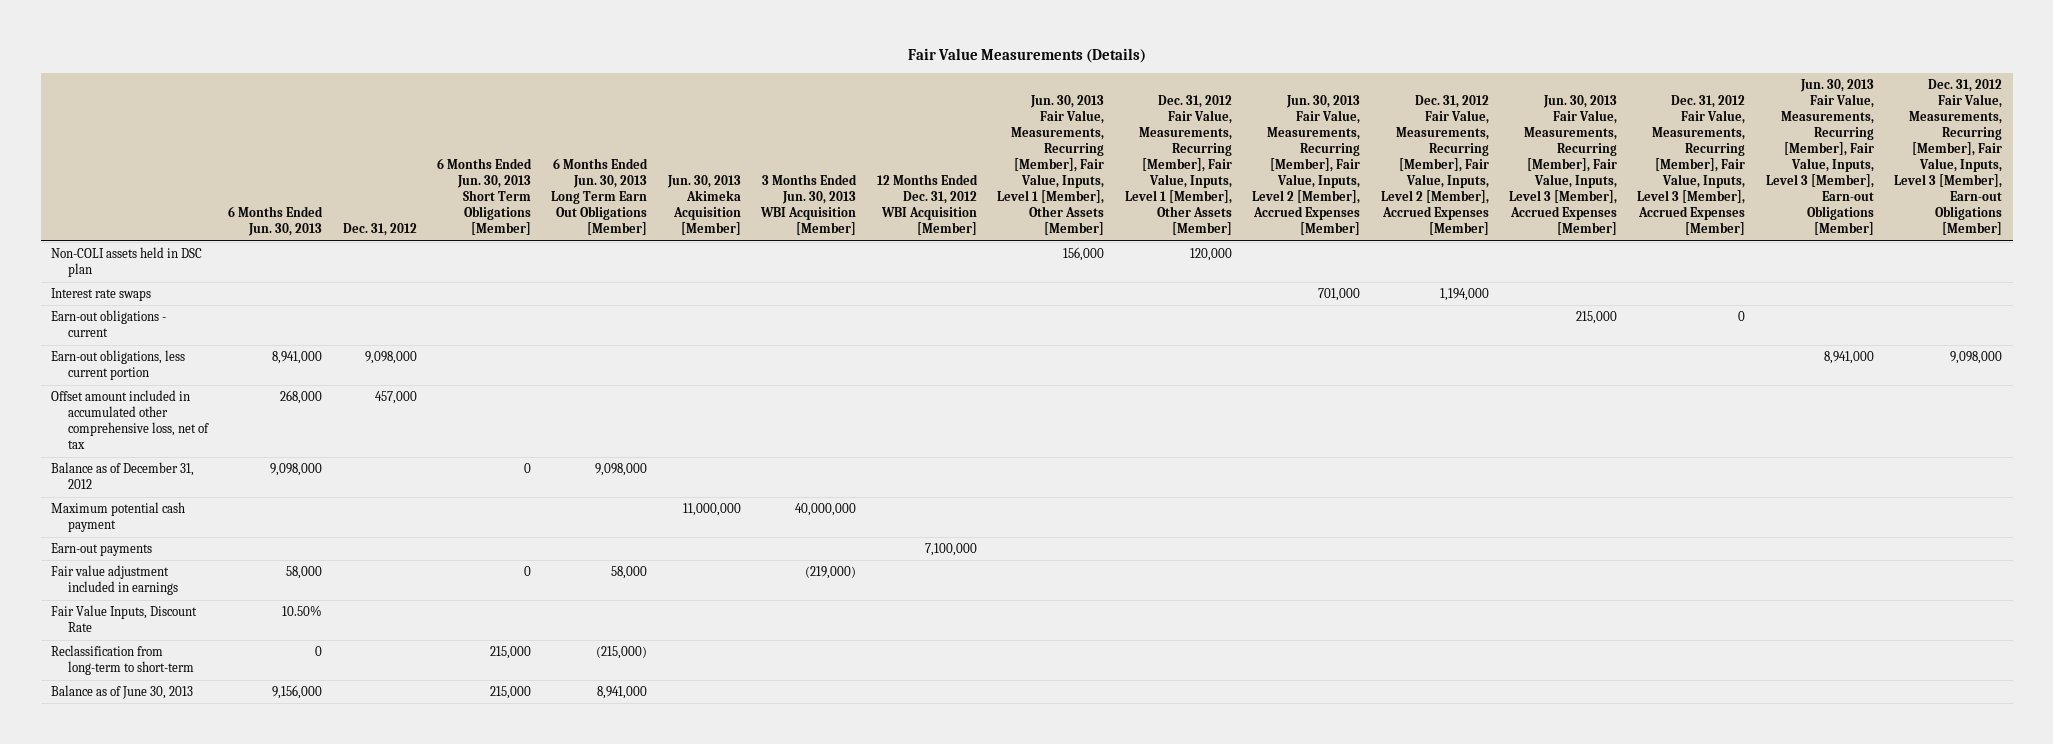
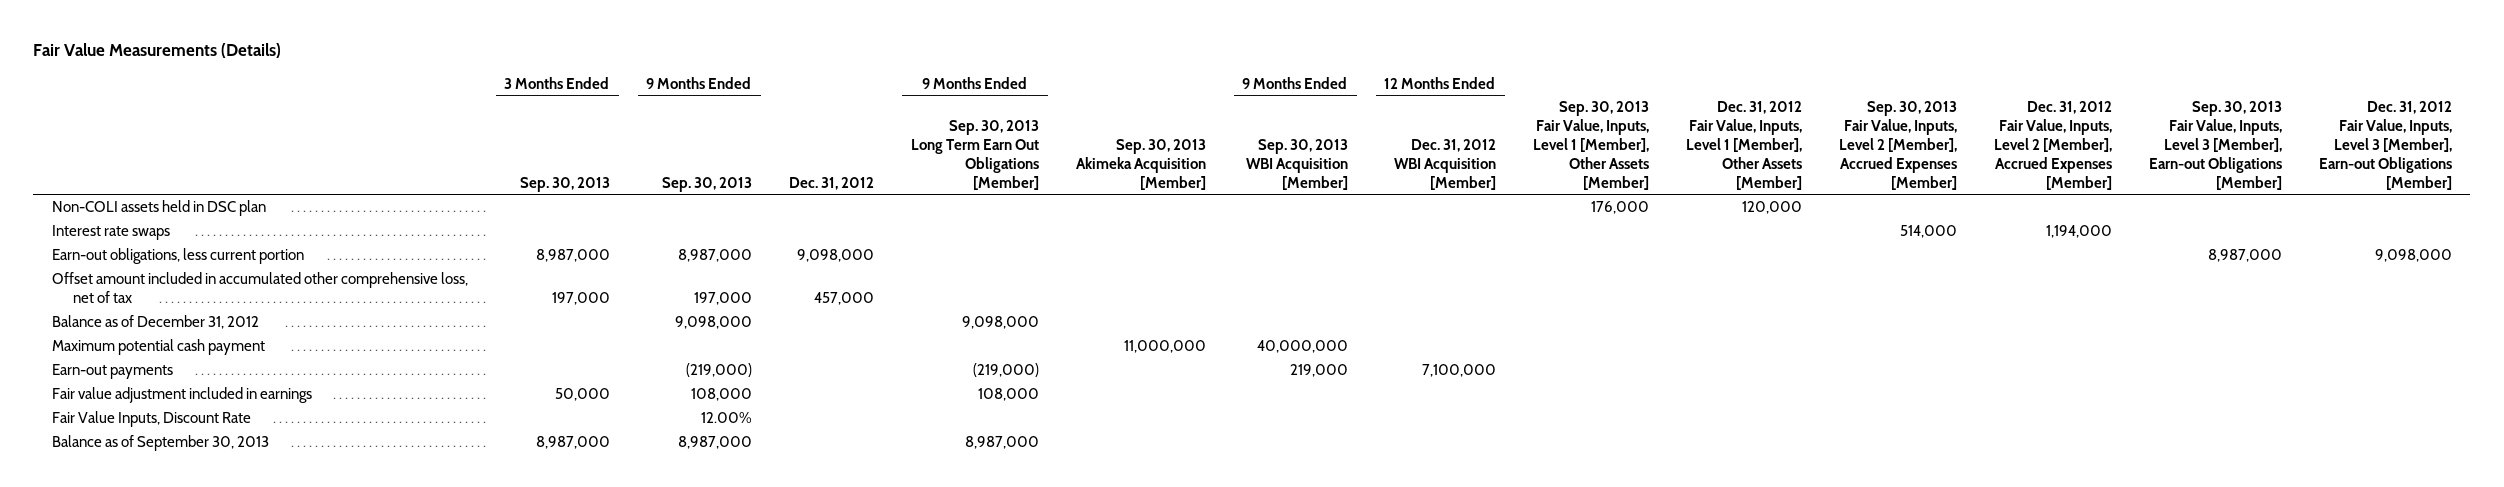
- | 6 Months Ended Jun. 30, 2013 | Dec. 31, 2012 | 6 Months Ended Jun. 30, 2013 Short Term Obligations [Member] | 6 Months Ended Jun. 30, 2013 Long Term Earn Out Obligations [Member] | Jun. 30, 2013 Akimeka Acquisition [Member] | 3 Months Ended Jun. 30, 2013 WBI Acquisition [Member] | 12 Months Ended Dec. 31, 2012 WBI Acquisition [Member] | Jun. 30, 2013 Fair Value, Measurements, Recurring [Member], Fair Value, Inputs, Level 1 [Member], Other Assets [Member] | Dec. 31, 2012 Fair Value, Measurements, Recurring [Member], Fair Value, Inputs, Level 1 [Member], Other Assets [Member] | Jun. 30, 2013 Fair Value, Measurements, Recurring [Member], Fair Value, Inputs, Level 2 [Member], Accrued Expenses [Member] | Dec. 31, 2012 Fair Value, Measurements, Recurring [Member], Fair Value, Inputs, Level 2 [Member], Accrued Expenses [Member] | Jun. 30, 2013 Fair Value, Measurements, Recurring [Member], Fair Value, Inputs, Level 3 [Member], Accrued Expenses [Member] | Dec. 31, 2012 Fair Value, Measurements, Recurring [Member], Fair Value, Inputs, Level 3 [Member], Accrued Expenses [Member] | Jun. 30, 2013 Fair Value, Measurements, Recurring [Member], Fair Value, Inputs, Level 3 [Member], Earn-out Obligations [Member] | Dec. 31, 2012 Fair Value, Measurements, Recurring [Member], Fair Value, Inputs, Level 3 [Member], Earn-out Obligations [Member]
+ | 3 Months Ended Sep. 30, 2013 | 9 Months Ended Sep. 30, 2013 | Dec. 31, 2012 | 9 Months Ended Sep. 30, 2013 Long Term Earn Out Obligations [Member] | Sep. 30, 2013 Akimeka Acquisition [Member] | 9 Months Ended Sep. 30, 2013 WBI Acquisition [Member] | 12 Months Ended Dec. 31, 2012 WBI Acquisition [Member] | Sep. 30, 2013 Fair Value, Inputs, Level 1 [Member], Other Assets [Member] | Dec. 31, 2012 Fair Value, Inputs, Level 1 [Member], Other Assets [Member] | Sep. 30, 2013 Fair Value, Inputs, Level 2 [Member], Accrued Expenses [Member] | Dec. 31, 2012 Fair Value, Inputs, Level 2 [Member], Accrued Expenses [Member] | Sep. 30, 2013 Fair Value, Inputs, Level 3 [Member], Earn-out Obligations [Member] | Dec. 31, 2012 Fair Value, Inputs, Level 3 [Member], Earn-out Obligations [Member]
- Earn-out obligations - current | | | | | | | | | | | | 215,000 | 0 | |
- Reclassification from long-term to short-term | 0 | | 215,000 | (215,000) | | | | | | | | | | |
- Balance as of June 30, 2013 | 9,156,000 | | 215,000 | 8,941,000 | | | | | | | | | | |
+ Balance as of September 30, 2013 | 8,987,000 | 8,987,000 | | 8,987,000 | | | | | | | | |

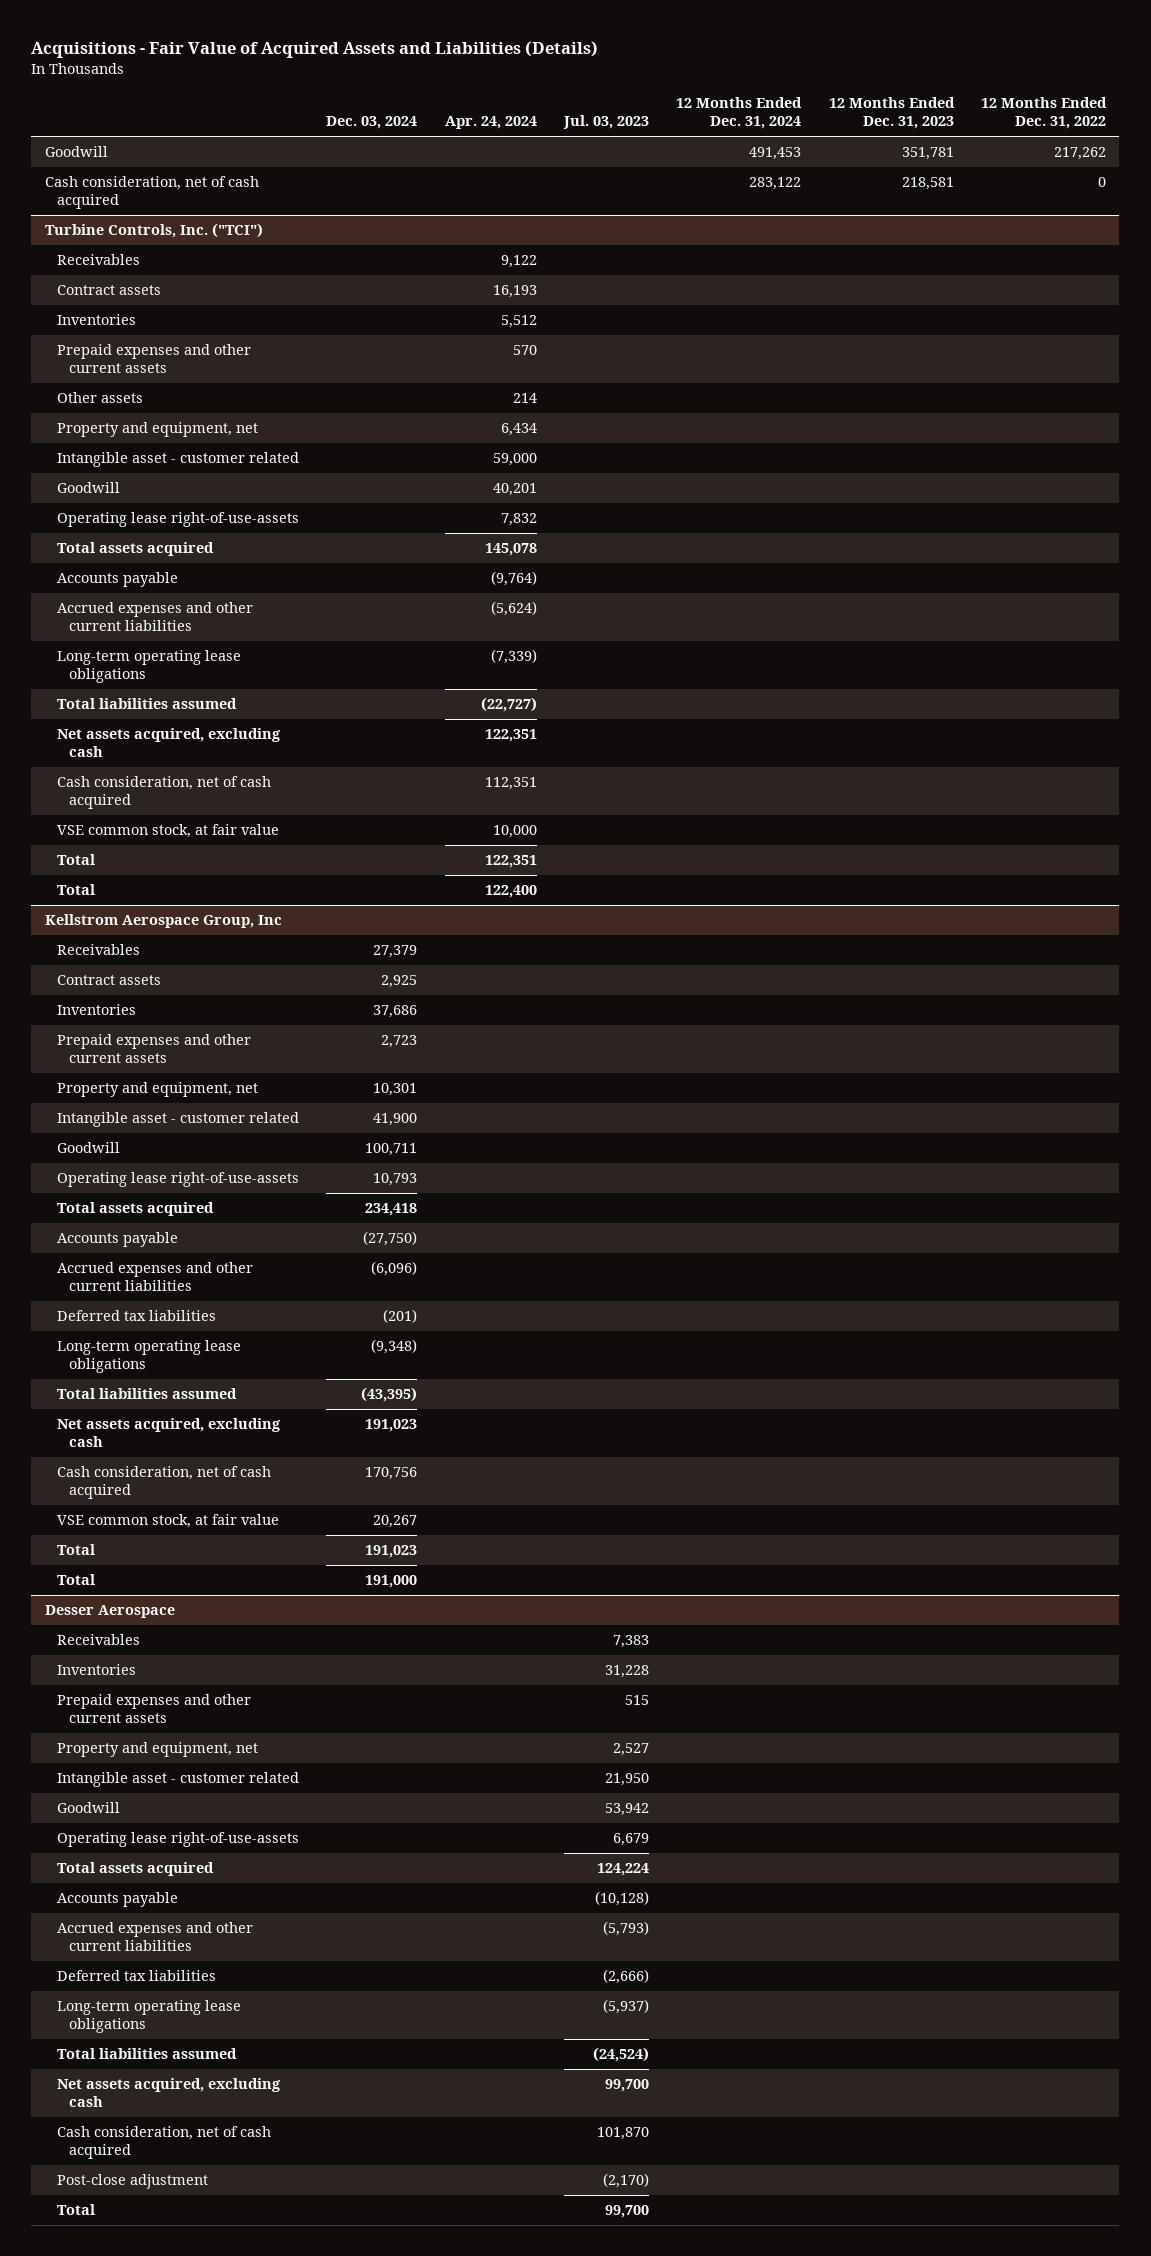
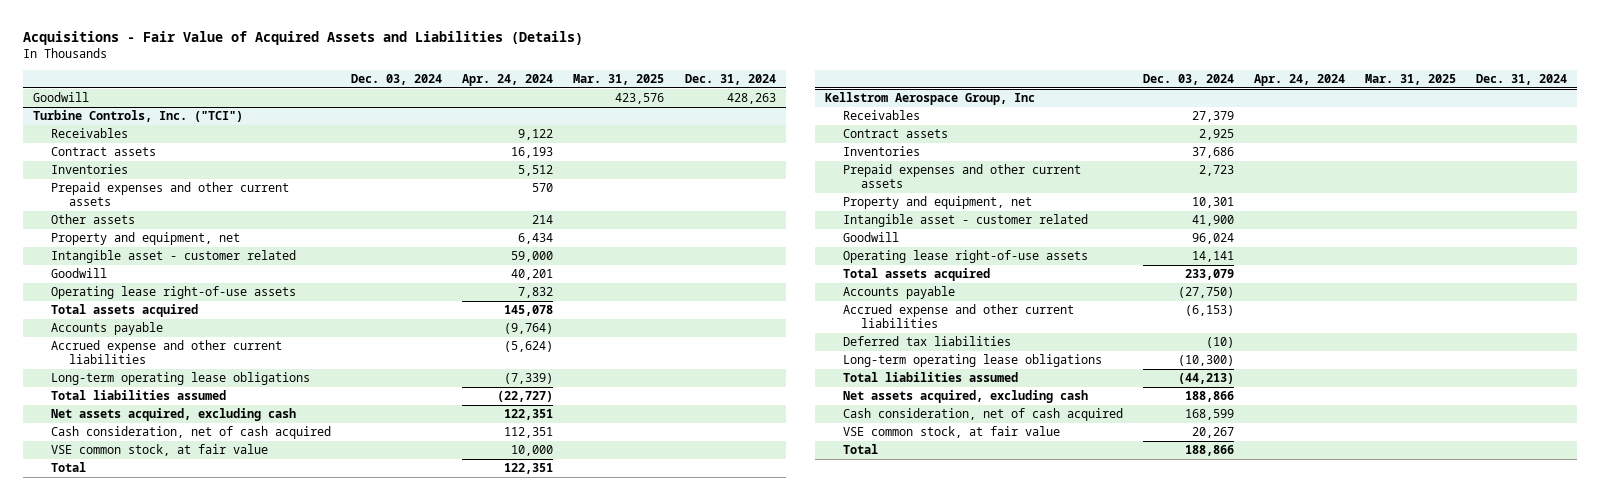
- | Dec. 03, 2024 | Apr. 24, 2024 | Jul. 03, 2023 | 12 Months Ended Dec. 31, 2024 | 12 Months Ended Dec. 31, 2023 | 12 Months Ended Dec. 31, 2022
+ | Dec. 03, 2024 | Apr. 24, 2024 | Mar. 31, 2025 | Dec. 31, 2024
- Cash consideration, net of cash acquired | | | | 283,122 | 218,581 | 0
@ Turbine Controls, Inc. ("TCI")
- Operating lease right-of-use-assets | | 7,832 | | | |
+ Operating lease right-of-use assets | | 7,832 | |
- Accrued expenses and other current liabilities | | (5,624) | | | |
+ Accrued expense and other current liabilities | | (5,624) | |
- Total | | 122,400 | | | |
@ Kellstrom Aerospace Group, Inc
- Goodwill | 100,711 | | | | |
- Operating lease right-of-use-assets | 10,793 | | | | |
- Total assets acquired | 234,418 | | | | |
+ Goodwill | 96,024 | | |
+ Operating lease right-of-use assets | 14,141 | | |
+ Total assets acquired | 233,079 | | |
- Accrued expenses and other current liabilities | (6,096) | | | | |
- Deferred tax liabilities | (201) | | | | |
- Long-term operating lease obligations | (9,348) | | | | |
- Total liabilities assumed | (43,395) | | | | |
- Net assets acquired, excluding cash | 191,023 | | | | |
- Cash consideration, net of cash acquired | 170,756 | | | | |
+ Accrued expense and other current liabilities | (6,153) | | |
+ Deferred tax liabilities | (10) | | |
+ Long-term operating lease obligations | (10,300) | | |
+ Total liabilities assumed | (44,213) | | |
+ Net assets acquired, excluding cash | 188,866 | | |
+ Cash consideration, net of cash acquired | 168,599 | | |
- Total | 191,023 | | | | |
- Total | 191,000 | | | | |
- Desser Aerospace
- Receivables | | | 7,383 | | |
- Inventories | | | 31,228 | | |
- Prepaid expenses and other current assets | | | 515 | | |
- Property and equipment, net | | | 2,527 | | |
- Intangible asset - customer related | | | 21,950 | | |
- Goodwill | | | 53,942 | | |
- Operating lease right-of-use-assets | | | 6,679 | | |
- Total assets acquired | | | 124,224 | | |
- Accounts payable | | | (10,128) | | |
- Accrued expenses and other current liabilities | | | (5,793) | | |
- Deferred tax liabilities | | | (2,666) | | |
- Long-term operating lease obligations | | | (5,937) | | |
- Total liabilities assumed | | | (24,524) | | |
- Net assets acquired, excluding cash | | | 99,700 | | |
- Cash consideration, net of cash acquired | | | 101,870 | | |
- Post-close adjustment | | | (2,170) | | |
- Total | | | 99,700 | | |
@ Kellstrom Aerospace Group, Inc
+ Total | 188,866 | | |

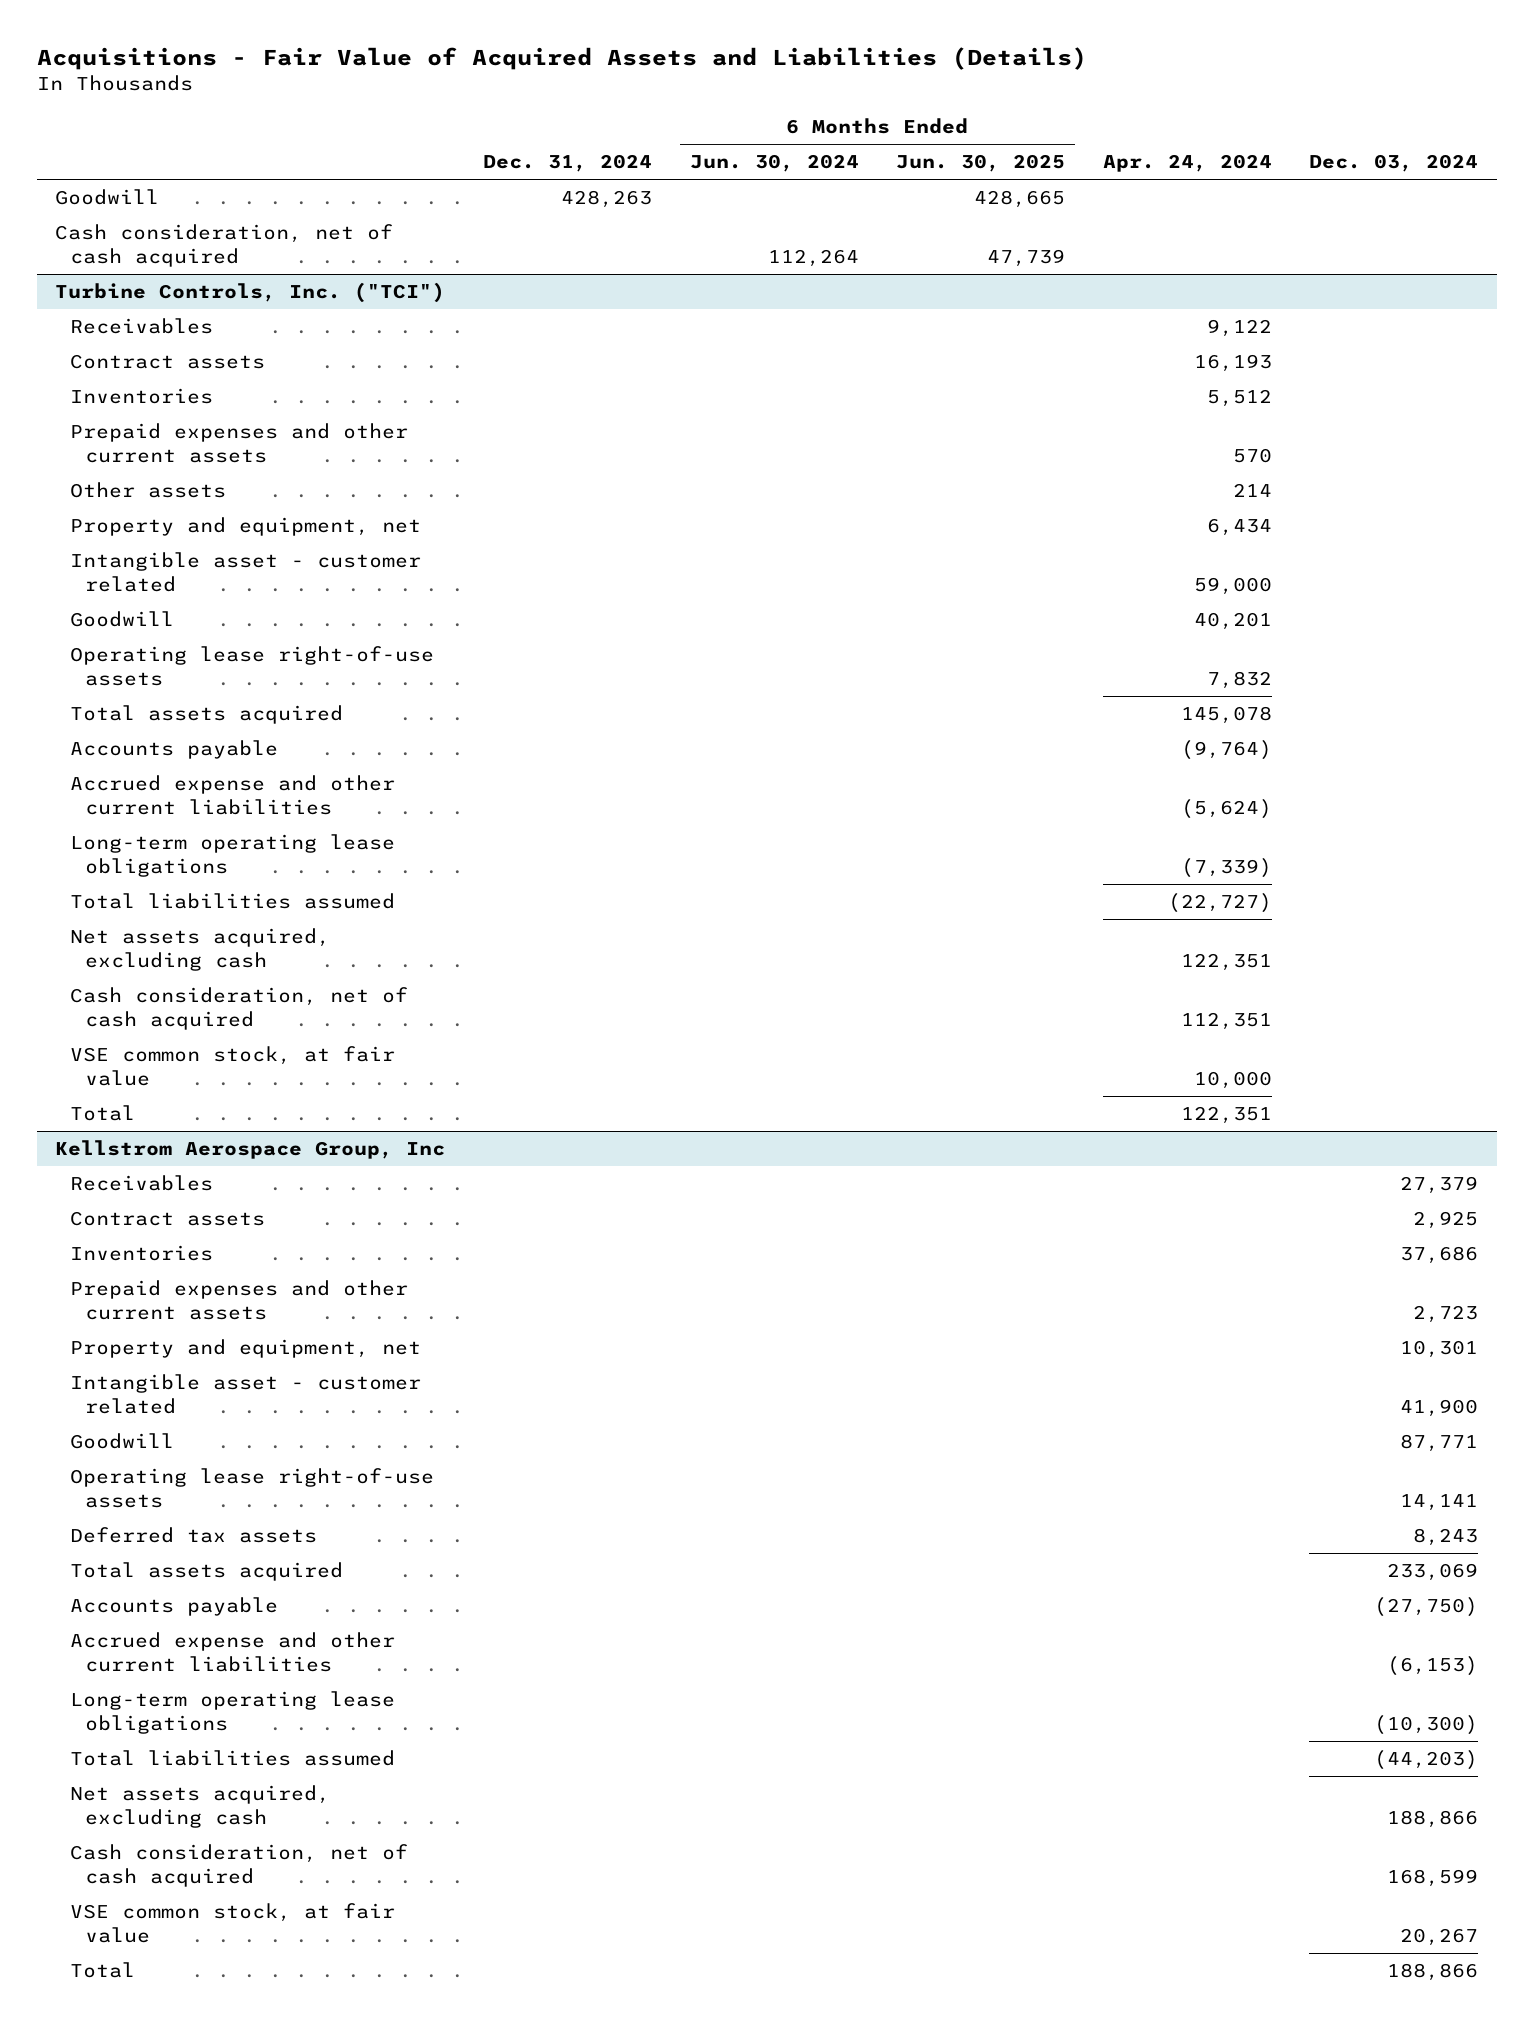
- | Dec. 03, 2024 | Apr. 24, 2024 | Mar. 31, 2025 | Dec. 31, 2024
+ | Dec. 31, 2024 | 6 Months Ended Jun. 30, 2024 | 6 Months Ended Jun. 30, 2025 | Apr. 24, 2024 | Dec. 03, 2024
+ Cash consideration, net of cash acquired | | 112,264 | 47,739 | |
@ Kellstrom Aerospace Group, Inc
- Goodwill | 96,024 | | |
+ Goodwill | | | | | 87,771
- Total assets acquired | 233,079 | | |
+ Deferred tax assets | | | | | 8,243
+ Total assets acquired | | | | | 233,069
- Deferred tax liabilities | (10) | | |
- Total liabilities assumed | (44,213) | | |
+ Total liabilities assumed | | | | | (44,203)

